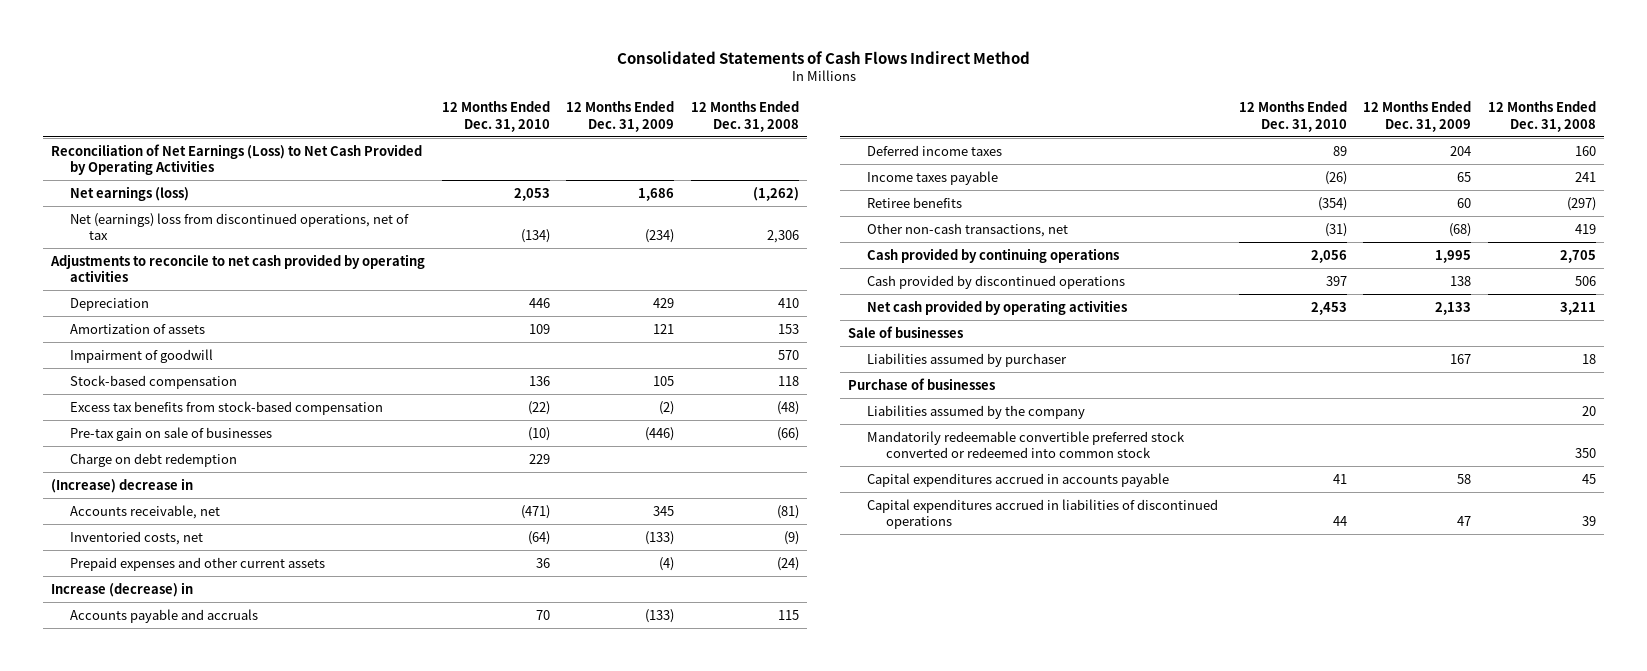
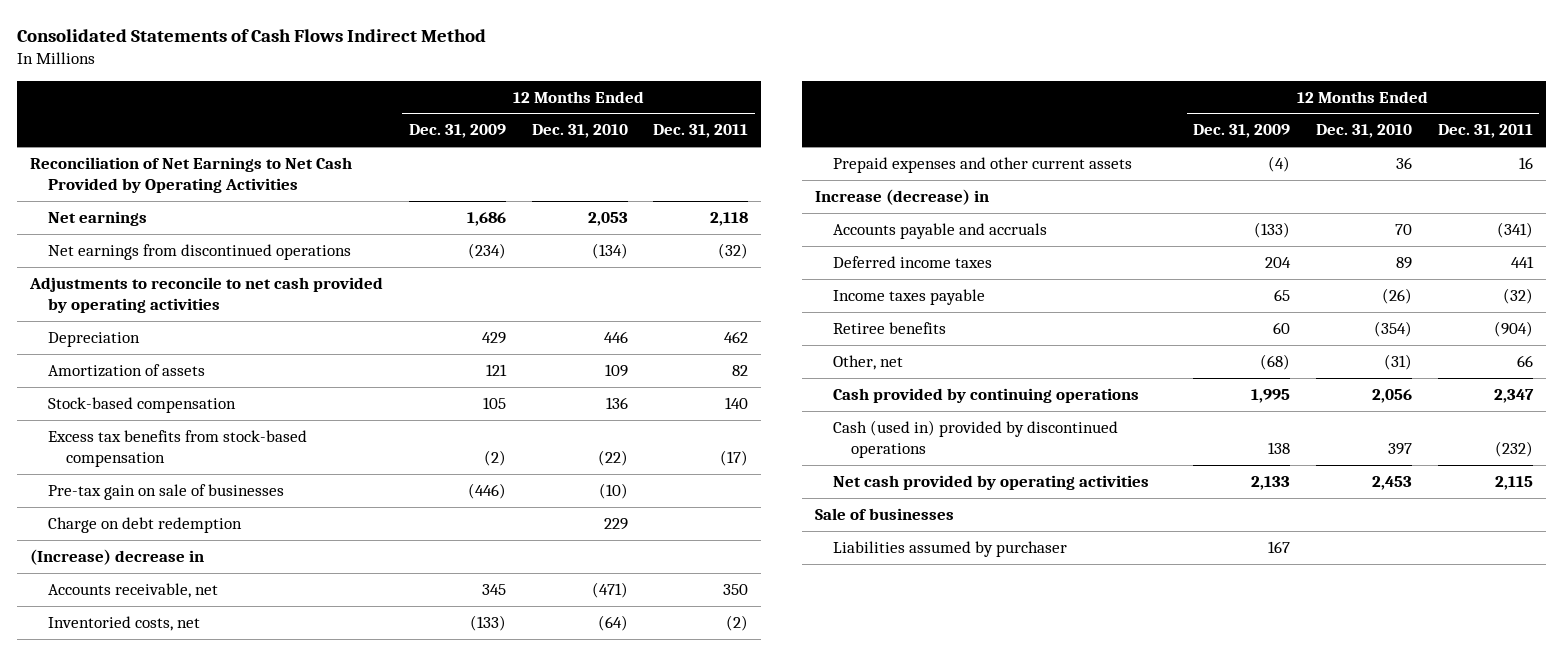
- | 12 Months Ended Dec. 31, 2010 | 12 Months Ended Dec. 31, 2009 | 12 Months Ended Dec. 31, 2008
+ | 12 Months Ended Dec. 31, 2009 | 12 Months Ended Dec. 31, 2010 | 12 Months Ended Dec. 31, 2011
- Reconciliation of Net Earnings (Loss) to Net Cash Provided by Operating Activities
- Net earnings (loss) | 2,053 | 1,686 | (1,262)
- Net (earnings) loss from discontinued operations, net of tax | (134) | (234) | 2,306
+ Reconciliation of Net Earnings to Net Cash Provided by Operating Activities
+ Net earnings | 1,686 | 2,053 | 2,118
+ Net earnings from discontinued operations | (234) | (134) | (32)
- Impairment of goodwill | | | 570
- Other non-cash transactions, net | (31) | (68) | 419
+ Other, net | (68) | (31) | 66
- Cash provided by discontinued operations | 397 | 138 | 506
+ Cash (used in) provided by discontinued operations | 138 | 397 | (232)
- Purchase of businesses
- Liabilities assumed by the company | | | 20
- Mandatorily redeemable convertible preferred stock converted or redeemed into common stock | | | 350
- Capital expenditures accrued in accounts payable | 41 | 58 | 45
- Capital expenditures accrued in liabilities of discontinued operations | 44 | 47 | 39

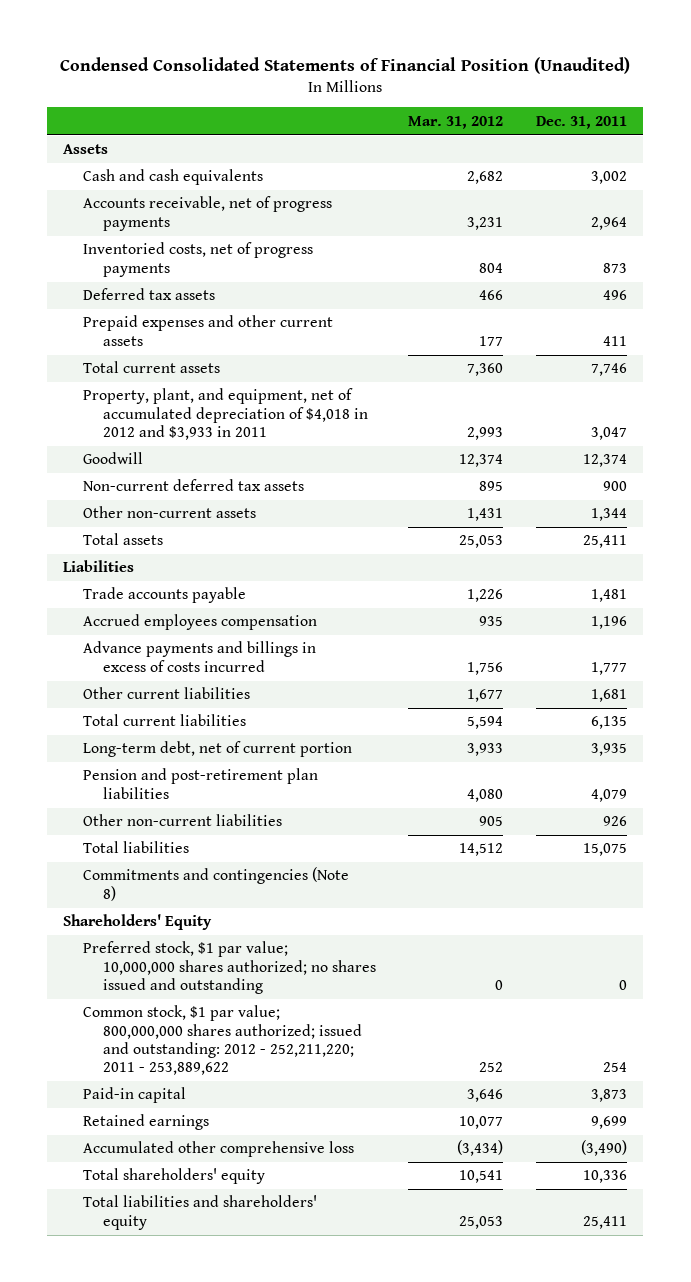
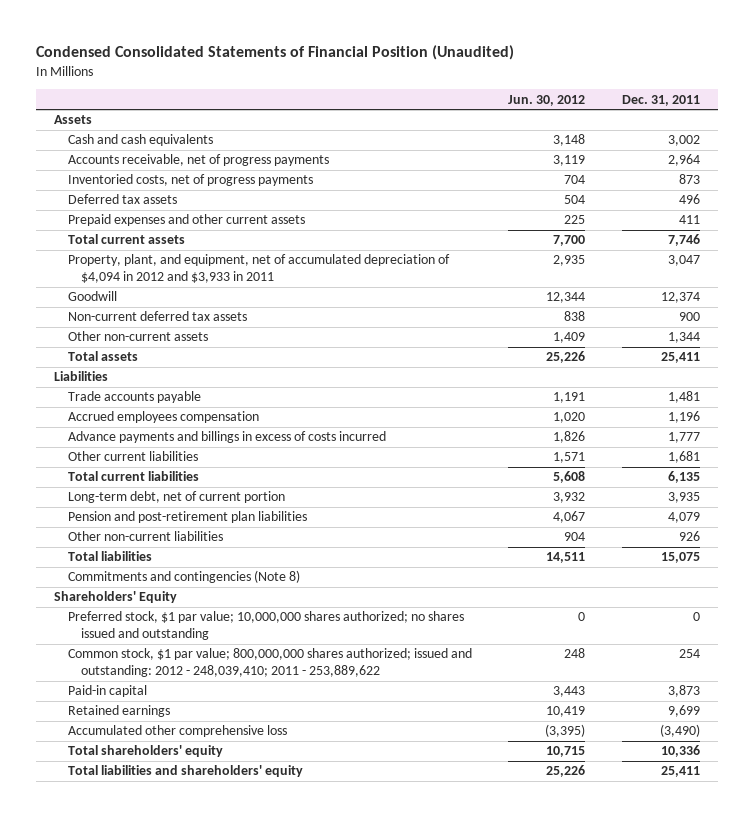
- | Mar. 31, 2012 | Dec. 31, 2011
+ | Jun. 30, 2012 | Dec. 31, 2011
- Property, plant, and equipment, net of accumulated depreciation of $4,018 in 2012 and $3,933 in 2011 | 2,993 | 3,047
+ Property, plant, and equipment, net of accumulated depreciation of $4,094 in 2012 and $3,933 in 2011 | 2,935 | 3,047
- Common stock, $1 par value; 800,000,000 shares authorized; issued and outstanding: 2012 - 252,211,220; 2011 - 253,889,622 | 252 | 254
+ Common stock, $1 par value; 800,000,000 shares authorized; issued and outstanding: 2012 - 248,039,410; 2011 - 253,889,622 | 248 | 254

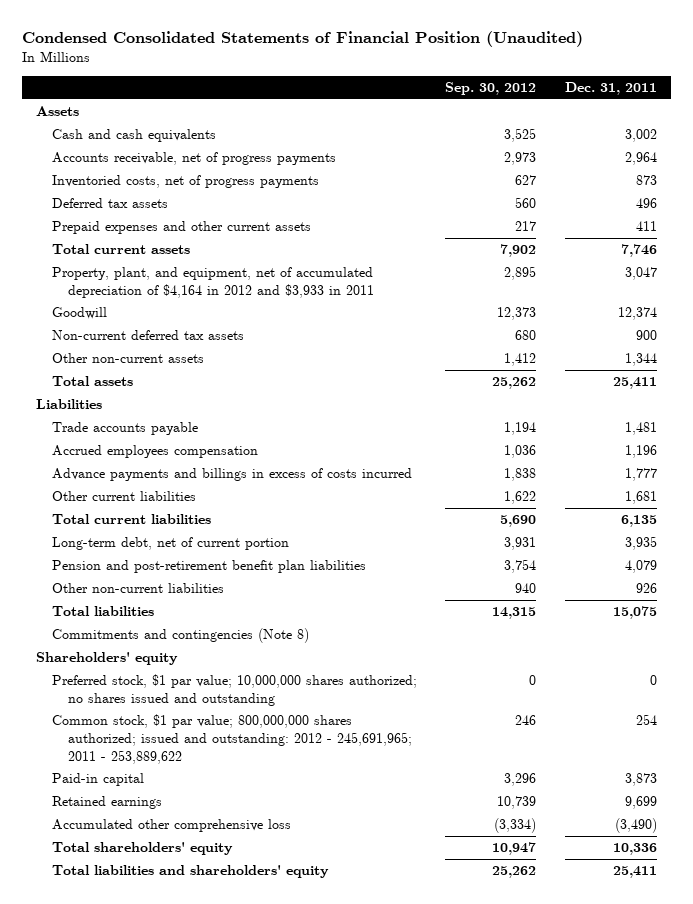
- | Jun. 30, 2012 | Dec. 31, 2011
+ | Sep. 30, 2012 | Dec. 31, 2011
- Property, plant, and equipment, net of accumulated depreciation of $4,094 in 2012 and $3,933 in 2011 | 2,935 | 3,047
+ Property, plant, and equipment, net of accumulated depreciation of $4,164 in 2012 and $3,933 in 2011 | 2,895 | 3,047
- Pension and post-retirement plan liabilities | 4,067 | 4,079
+ Pension and post-retirement benefit plan liabilities | 3,754 | 4,079
- Shareholders' Equity
+ Shareholders' equity
- Common stock, $1 par value; 800,000,000 shares authorized; issued and outstanding: 2012 - 248,039,410; 2011 - 253,889,622 | 248 | 254
+ Common stock, $1 par value; 800,000,000 shares authorized; issued and outstanding: 2012 - 245,691,965; 2011 - 253,889,622 | 246 | 254

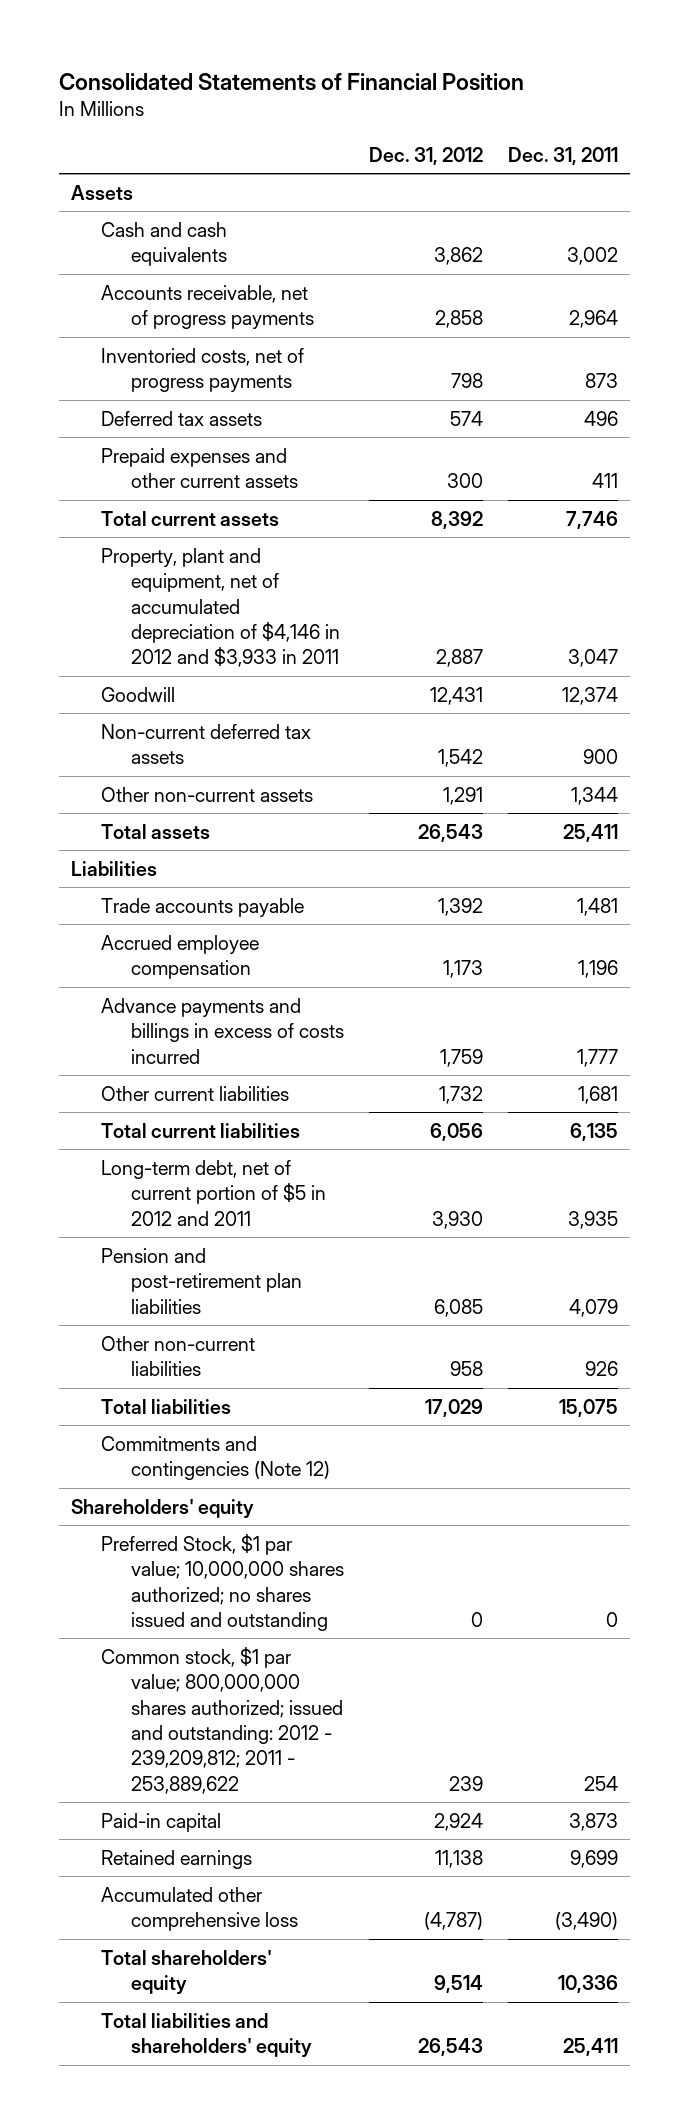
- Condensed Consolidated Statements of Financial Position (Unaudited)
+ Consolidated Statements of Financial Position
- | Sep. 30, 2012 | Dec. 31, 2011
+ | Dec. 31, 2012 | Dec. 31, 2011
- Property, plant, and equipment, net of accumulated depreciation of $4,164 in 2012 and $3,933 in 2011 | 2,895 | 3,047
+ Property, plant and equipment, net of accumulated depreciation of $4,146 in 2012 and $3,933 in 2011 | 2,887 | 3,047
- Accrued employees compensation | 1,036 | 1,196
+ Accrued employee compensation | 1,173 | 1,196
- Long-term debt, net of current portion | 3,931 | 3,935
- Pension and post-retirement benefit plan liabilities | 3,754 | 4,079
+ Long-term debt, net of current portion of $5 in 2012 and 2011 | 3,930 | 3,935
+ Pension and post-retirement plan liabilities | 6,085 | 4,079
- Commitments and contingencies (Note 8)
+ Commitments and contingencies (Note 12)
- Preferred stock, $1 par value; 10,000,000 shares authorized; no shares issued and outstanding | 0 | 0
- Common stock, $1 par value; 800,000,000 shares authorized; issued and outstanding: 2012 - 245,691,965; 2011 - 253,889,622 | 246 | 254
+ Preferred Stock, $1 par value; 10,000,000 shares authorized; no shares issued and outstanding | 0 | 0
+ Common stock, $1 par value; 800,000,000 shares authorized; issued and outstanding: 2012 - 239,209,812; 2011 - 253,889,622 | 239 | 254

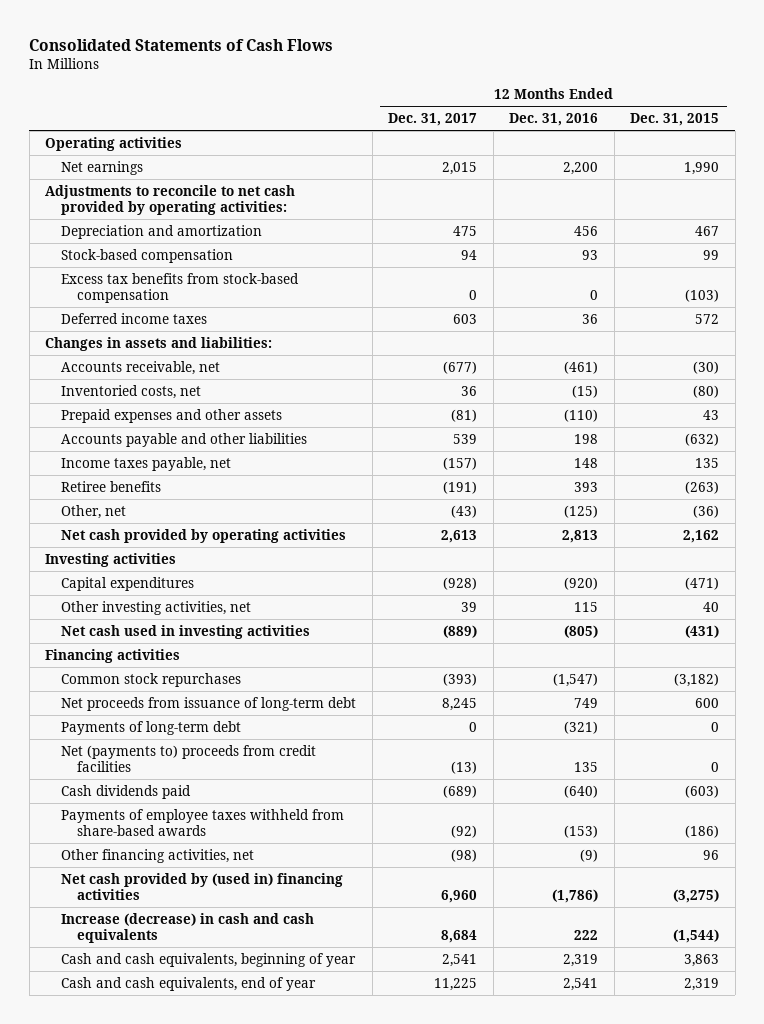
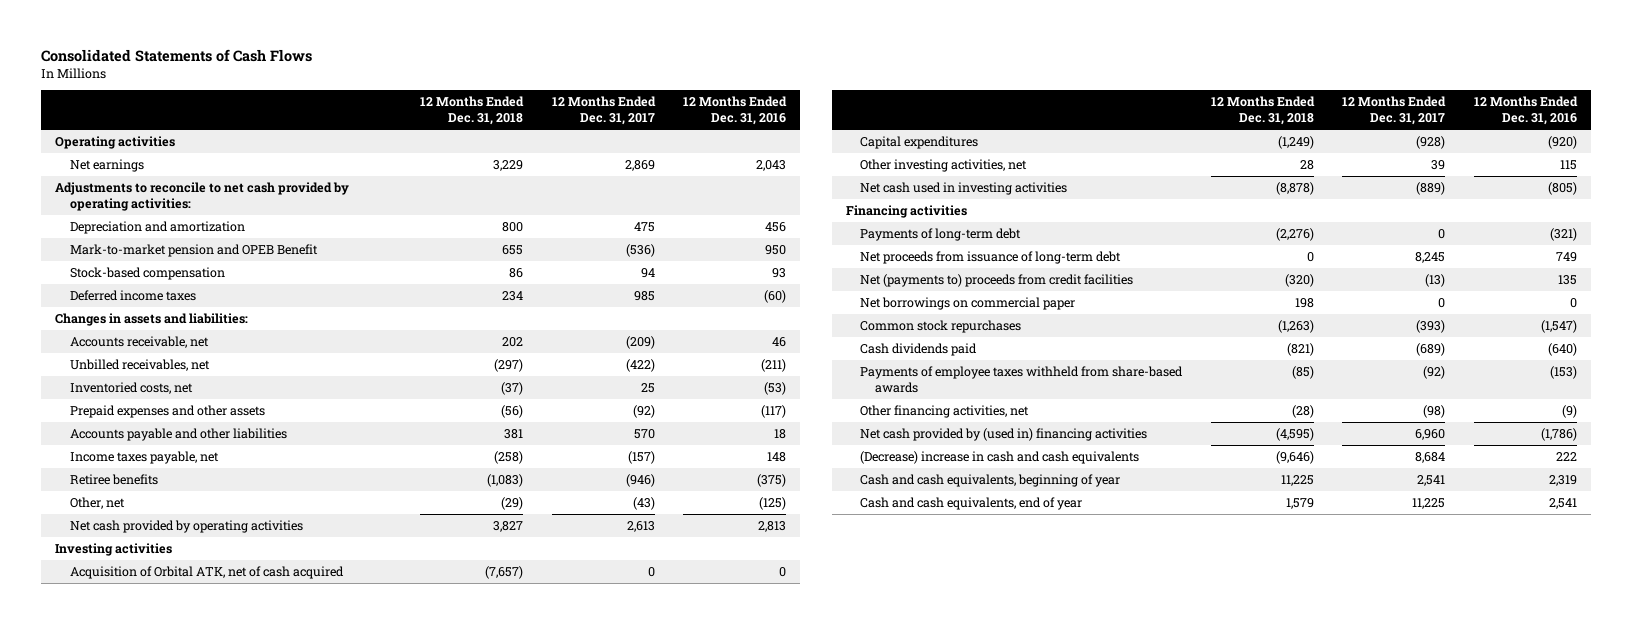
- | 12 Months Ended Dec. 31, 2017 | 12 Months Ended Dec. 31, 2016 | 12 Months Ended Dec. 31, 2015
+ | 12 Months Ended Dec. 31, 2018 | 12 Months Ended Dec. 31, 2017 | 12 Months Ended Dec. 31, 2016
- Net earnings | 2,015 | 2,200 | 1,990
+ Net earnings | 3,229 | 2,869 | 2,043
+ Mark-to-market pension and OPEB Benefit | 655 | (536) | 950
- Excess tax benefits from stock-based compensation | 0 | 0 | (103)
- Deferred income taxes | 603 | 36 | 572
+ Deferred income taxes | 234 | 985 | (60)
- Accounts receivable, net | (677) | (461) | (30)
- Inventoried costs, net | 36 | (15) | (80)
- Prepaid expenses and other assets | (81) | (110) | 43
- Accounts payable and other liabilities | 539 | 198 | (632)
+ Accounts receivable, net | 202 | (209) | 46
+ Unbilled receivables, net | (297) | (422) | (211)
+ Inventoried costs, net | (37) | 25 | (53)
+ Prepaid expenses and other assets | (56) | (92) | (117)
+ Accounts payable and other liabilities | 381 | 570 | 18
- Retiree benefits | (191) | 393 | (263)
+ Retiree benefits | (1,083) | (946) | (375)
+ Acquisition of Orbital ATK, net of cash acquired | (7,657) | 0 | 0
moved down: Net proceeds from issuance of long-term debt | 0 | 8,245 | 749
+ Net borrowings on commercial paper | 198 | 0 | 0
moved down: Common stock repurchases | (1,263) | (393) | (1,547)
- Increase (decrease) in cash and cash equivalents | 8,684 | 222 | (1,544)
+ (Decrease) increase in cash and cash equivalents | (9,646) | 8,684 | 222

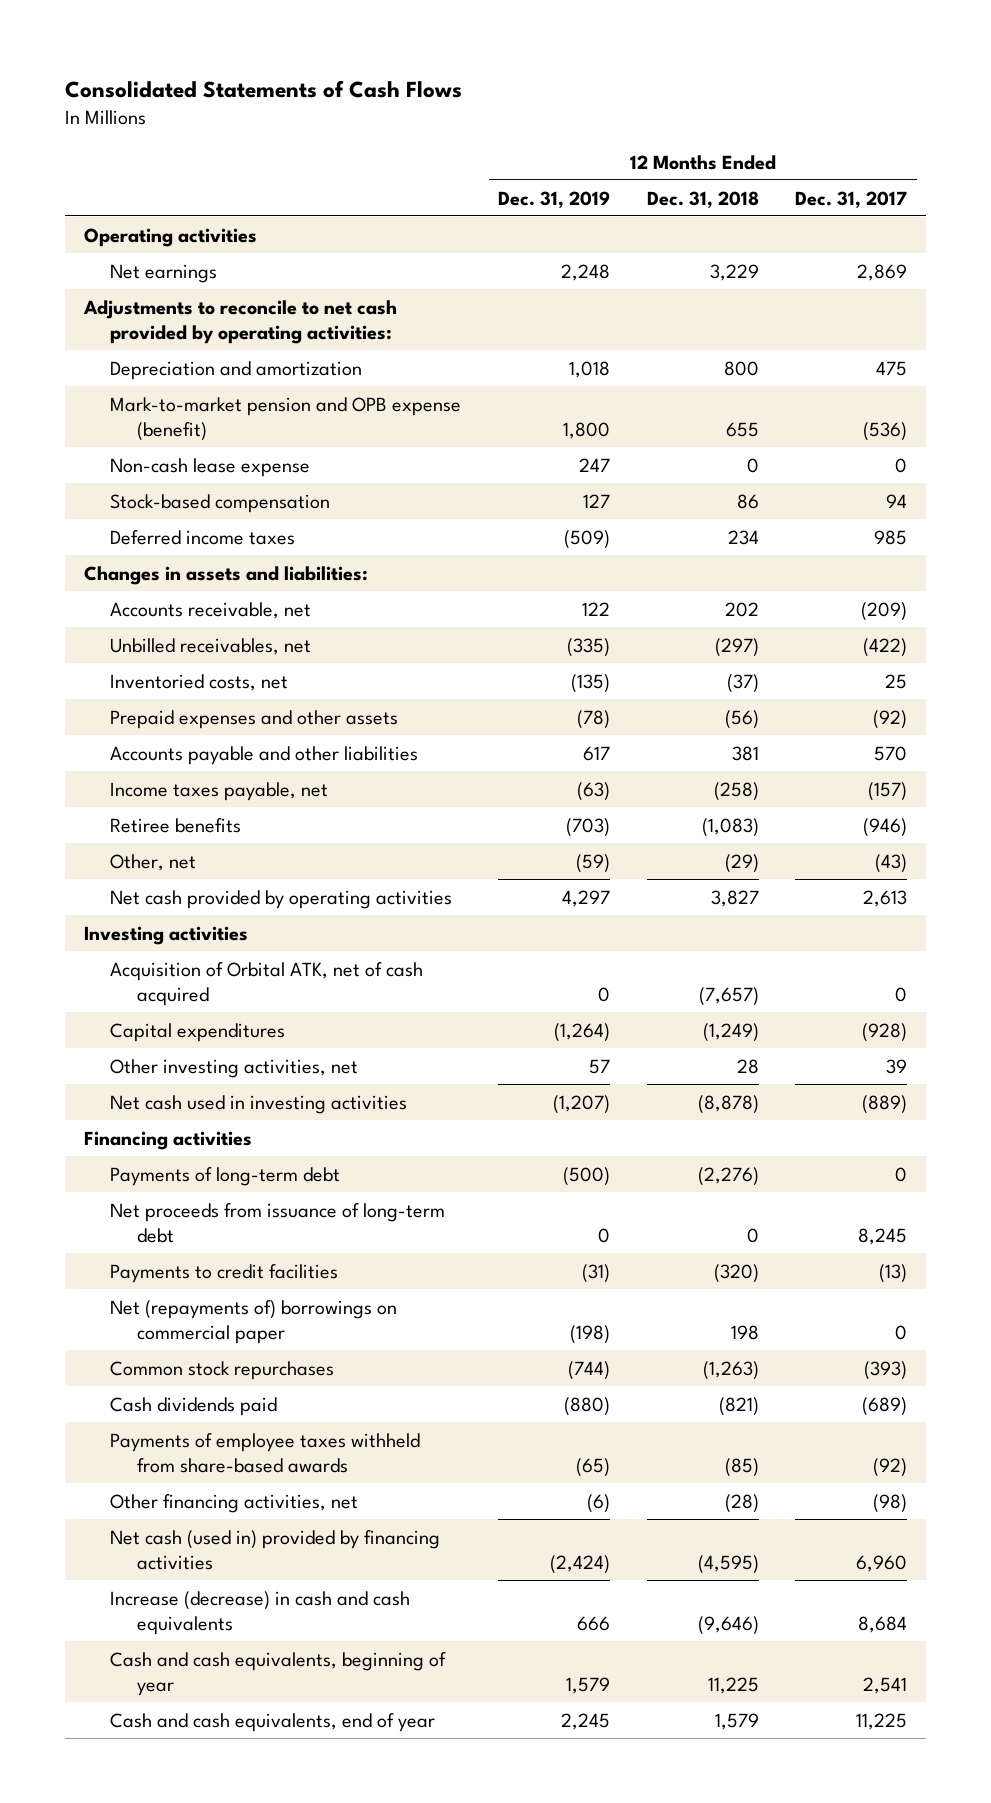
- | 12 Months Ended Dec. 31, 2018 | 12 Months Ended Dec. 31, 2017 | 12 Months Ended Dec. 31, 2016
+ | 12 Months Ended Dec. 31, 2019 | 12 Months Ended Dec. 31, 2018 | 12 Months Ended Dec. 31, 2017
- Mark-to-market pension and OPEB Benefit | 655 | (536) | 950
+ Mark-to-market pension and OPB expense (benefit) | 1,800 | 655 | (536)
+ Non-cash lease expense | 247 | 0 | 0
- Net (payments to) proceeds from credit facilities | (320) | (13) | 135
- Net borrowings on commercial paper | 198 | 0 | 0
+ Payments to credit facilities | (31) | (320) | (13)
+ Net (repayments of) borrowings on commercial paper | (198) | 198 | 0
- Net cash provided by (used in) financing activities | (4,595) | 6,960 | (1,786)
- (Decrease) increase in cash and cash equivalents | (9,646) | 8,684 | 222
+ Net cash (used in) provided by financing activities | (2,424) | (4,595) | 6,960
+ Increase (decrease) in cash and cash equivalents | 666 | (9,646) | 8,684

